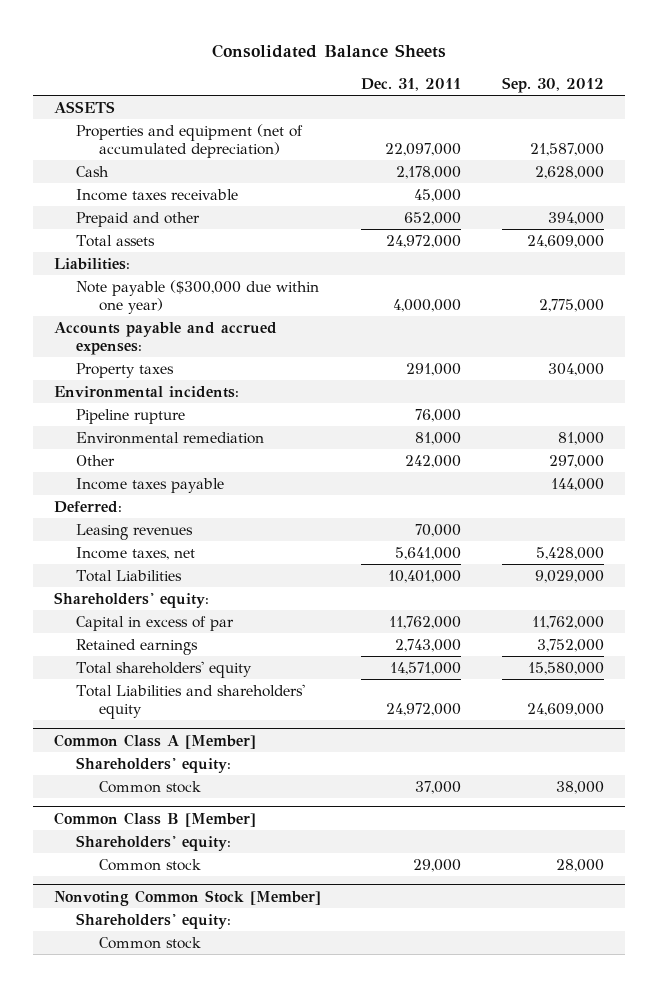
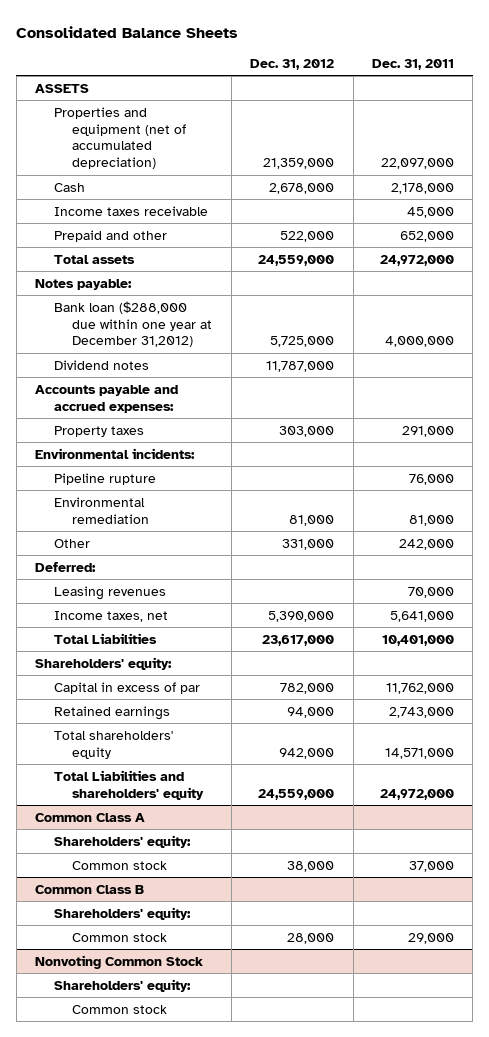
- | Dec. 31, 2011 | Sep. 30, 2012
+ | Dec. 31, 2012 | Dec. 31, 2011
- Liabilities:
- Note payable ($300,000 due within one year) | 4,000,000 | 2,775,000
+ Notes payable:
+ Bank loan ($288,000 due within one year at December 31,2012) | 5,725,000 | 4,000,000
+ Dividend notes | 11,787,000 |
- Income taxes payable | | 144,000
- Common Class A [Member]
+ Common Class A
- Common Class B [Member]
+ Common Class B
- Nonvoting Common Stock [Member]
+ Nonvoting Common Stock

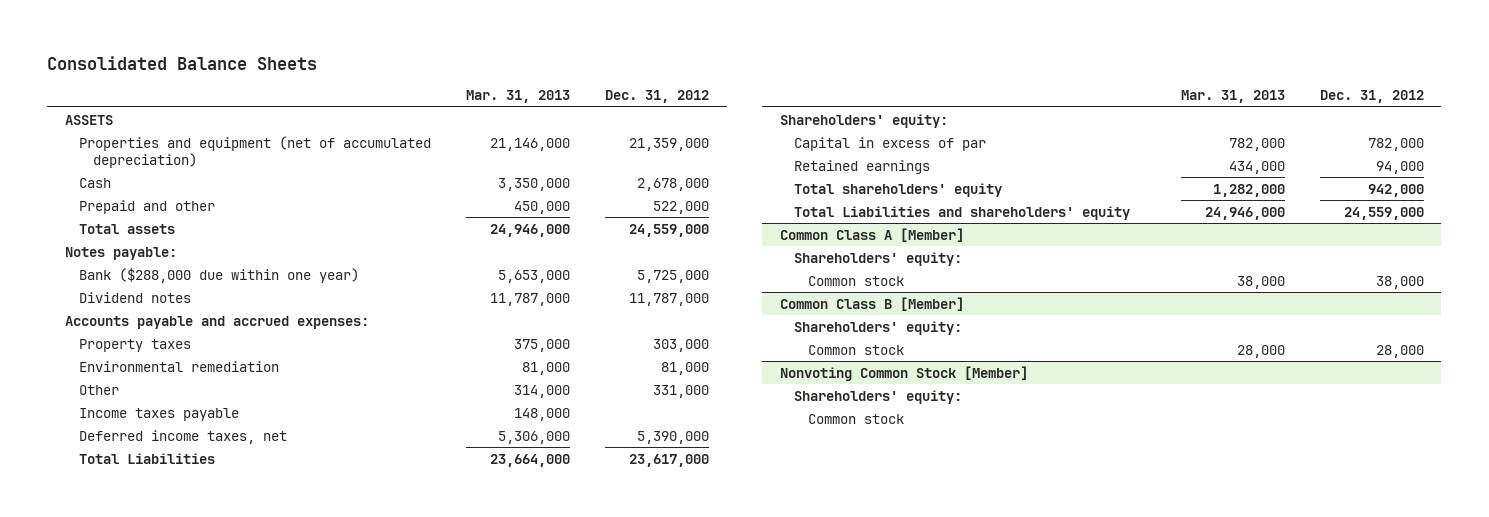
- | Dec. 31, 2012 | Dec. 31, 2011
+ | Mar. 31, 2013 | Dec. 31, 2012
- Income taxes receivable | | 45,000
- Bank loan ($288,000 due within one year at December 31,2012) | 5,725,000 | 4,000,000
+ Bank ($288,000 due within one year) | 5,653,000 | 5,725,000
- Environmental incidents:
- Pipeline rupture | | 76,000
- Deferred:
- Leasing revenues | | 70,000
- Income taxes, net | 5,390,000 | 5,641,000
+ Income taxes payable | 148,000 |
+ Deferred income taxes, net | 5,306,000 | 5,390,000
- Common Class A
+ Common Class A [Member]
- Common Class B
+ Common Class B [Member]
- Nonvoting Common Stock
+ Nonvoting Common Stock [Member]

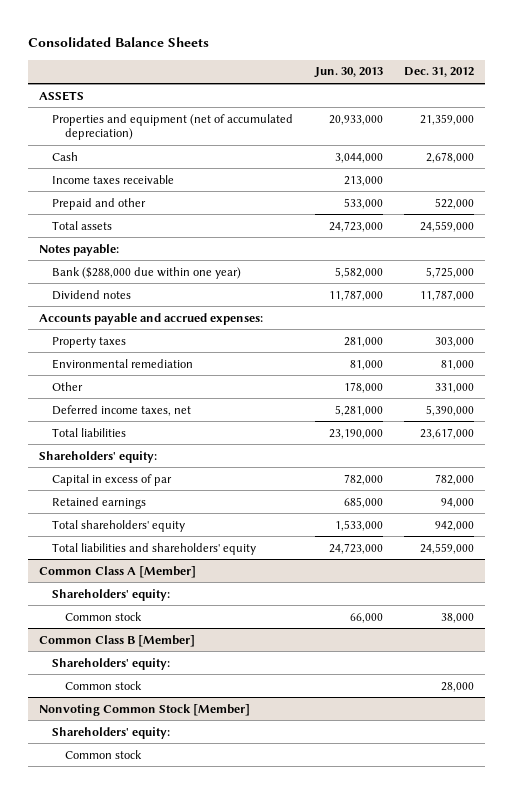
- | Mar. 31, 2013 | Dec. 31, 2012
+ | Jun. 30, 2013 | Dec. 31, 2012
+ Income taxes receivable | 213,000 |
- Income taxes payable | 148,000 |
- Total Liabilities | 23,664,000 | 23,617,000
+ Total liabilities | 23,190,000 | 23,617,000
- Total Liabilities and shareholders' equity | 24,946,000 | 24,559,000
+ Total liabilities and shareholders' equity | 24,723,000 | 24,559,000

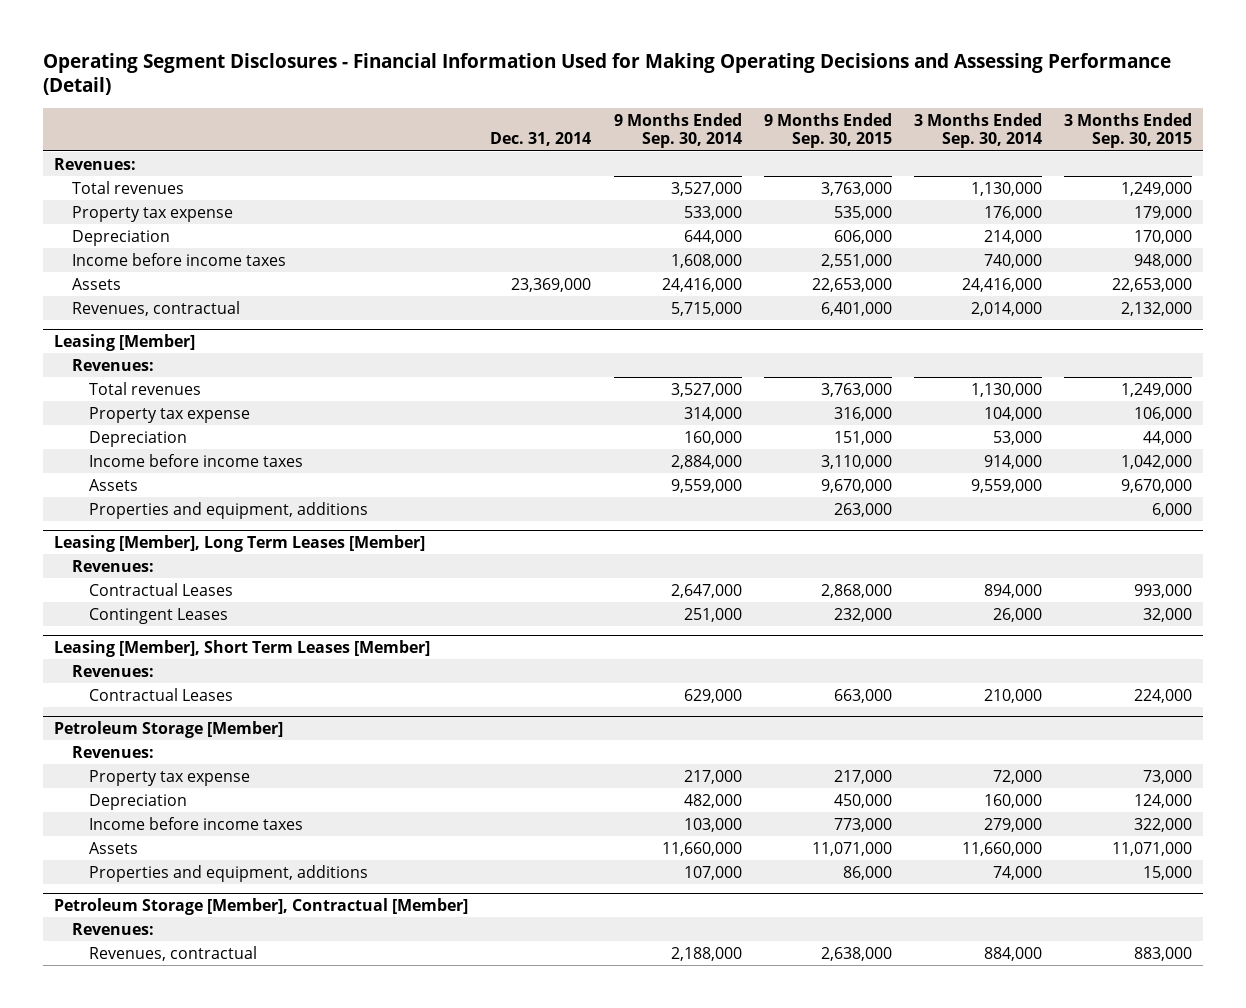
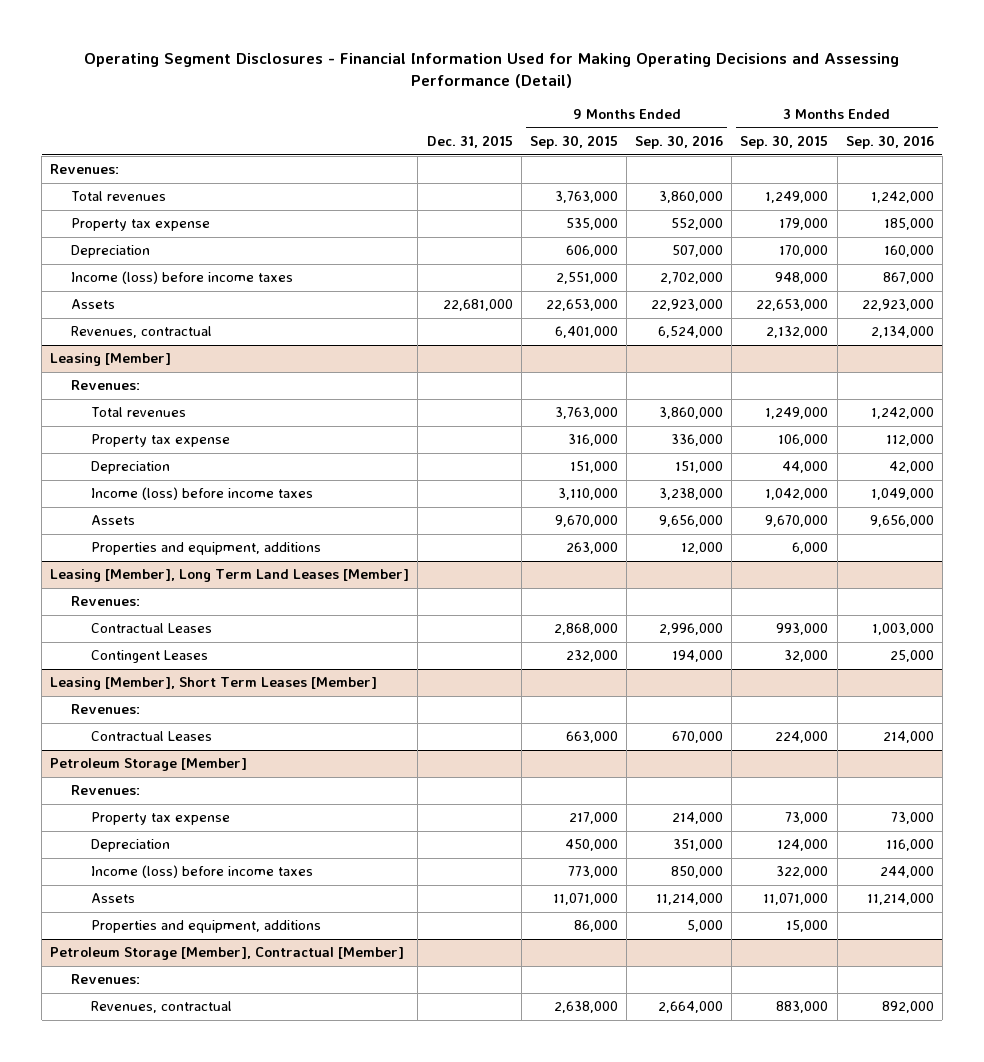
- | Dec. 31, 2014 | 9 Months Ended Sep. 30, 2014 | 9 Months Ended Sep. 30, 2015 | 3 Months Ended Sep. 30, 2014 | 3 Months Ended Sep. 30, 2015
+ | Dec. 31, 2015 | 9 Months Ended Sep. 30, 2015 | 9 Months Ended Sep. 30, 2016 | 3 Months Ended Sep. 30, 2015 | 3 Months Ended Sep. 30, 2016
- Income before income taxes | | 1,608,000 | 2,551,000 | 740,000 | 948,000
+ Income (loss) before income taxes | | 2,551,000 | 2,702,000 | 948,000 | 867,000
@ Leasing [Member]
- Income before income taxes | | 2,884,000 | 3,110,000 | 914,000 | 1,042,000
+ Income (loss) before income taxes | | 3,110,000 | 3,238,000 | 1,042,000 | 1,049,000
- Leasing [Member], Long Term Leases [Member]
+ Leasing [Member], Long Term Land Leases [Member]
@ Petroleum Storage [Member]
- Income before income taxes | | 103,000 | 773,000 | 279,000 | 322,000
+ Income (loss) before income taxes | | 773,000 | 850,000 | 322,000 | 244,000

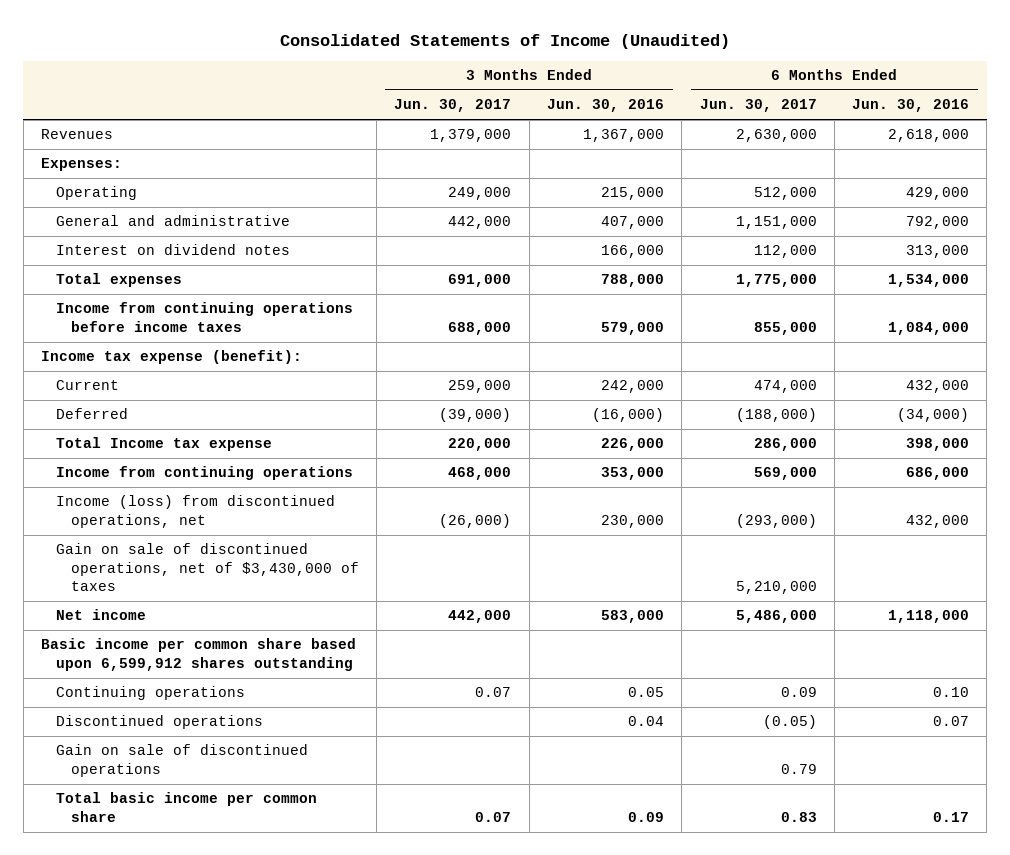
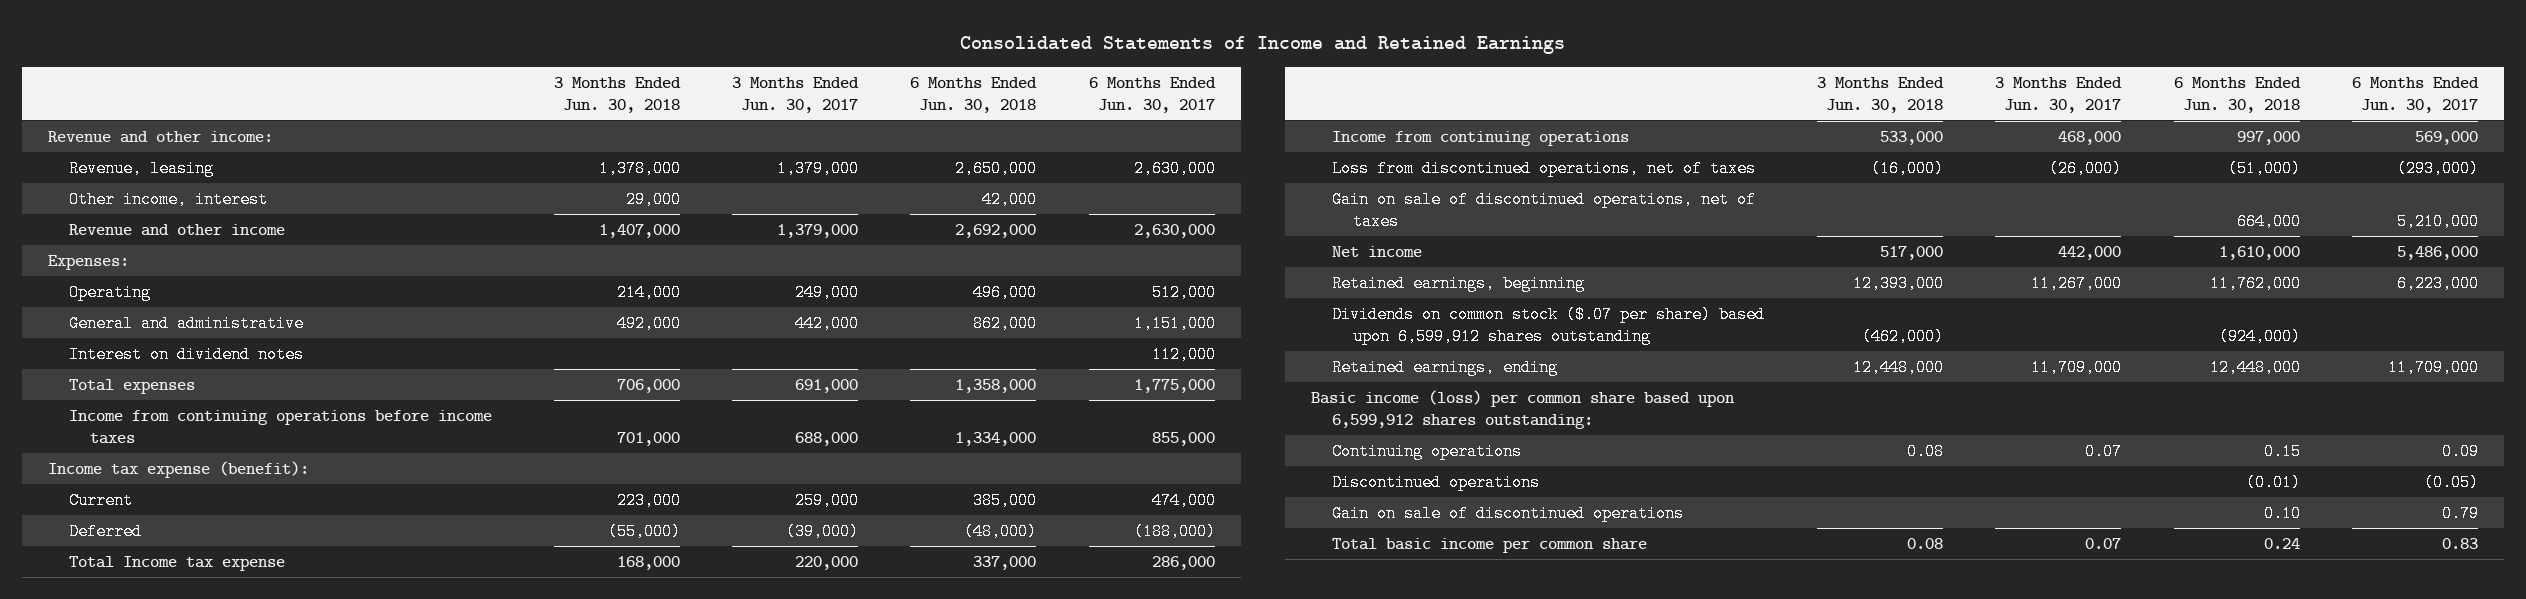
- Consolidated Statements of Income (Unaudited)
+ Consolidated Statements of Income and Retained Earnings
- | 3 Months Ended Jun. 30, 2017 | 3 Months Ended Jun. 30, 2016 | 6 Months Ended Jun. 30, 2017 | 6 Months Ended Jun. 30, 2016
+ | 3 Months Ended Jun. 30, 2018 | 3 Months Ended Jun. 30, 2017 | 6 Months Ended Jun. 30, 2018 | 6 Months Ended Jun. 30, 2017
- Revenues | 1,379,000 | 1,367,000 | 2,630,000 | 2,618,000
+ Revenue and other income:
+ Revenue, leasing | 1,378,000 | 1,379,000 | 2,650,000 | 2,630,000
+ Other income, interest | 29,000 | | 42,000 |
+ Revenue and other income | 1,407,000 | 1,379,000 | 2,692,000 | 2,630,000
- Income (loss) from discontinued operations, net | (26,000) | 230,000 | (293,000) | 432,000
- Gain on sale of discontinued operations, net of $3,430,000 of taxes | | | 5,210,000 |
+ Loss from discontinued operations, net of taxes | (16,000) | (26,000) | (51,000) | (293,000)
+ Gain on sale of discontinued operations, net of taxes | | | 664,000 | 5,210,000
- Basic income per common share based upon 6,599,912 shares outstanding
+ Retained earnings, beginning | 12,393,000 | 11,267,000 | 11,762,000 | 6,223,000
+ Dividends on common stock ($.07 per share) based upon 6,599,912 shares outstanding | (462,000) | | (924,000) |
+ Retained earnings, ending | 12,448,000 | 11,709,000 | 12,448,000 | 11,709,000
+ Basic income (loss) per common share based upon 6,599,912 shares outstanding:

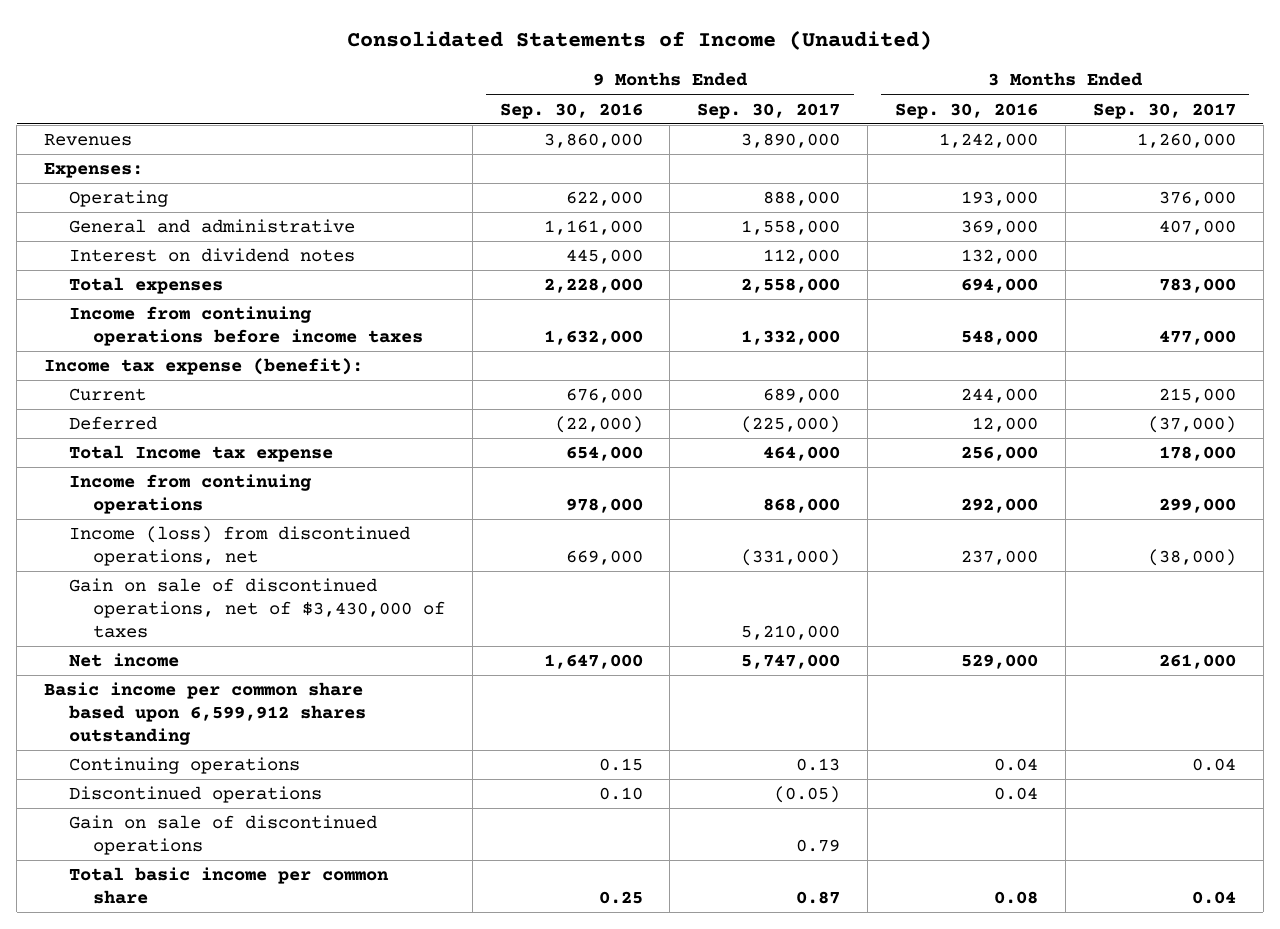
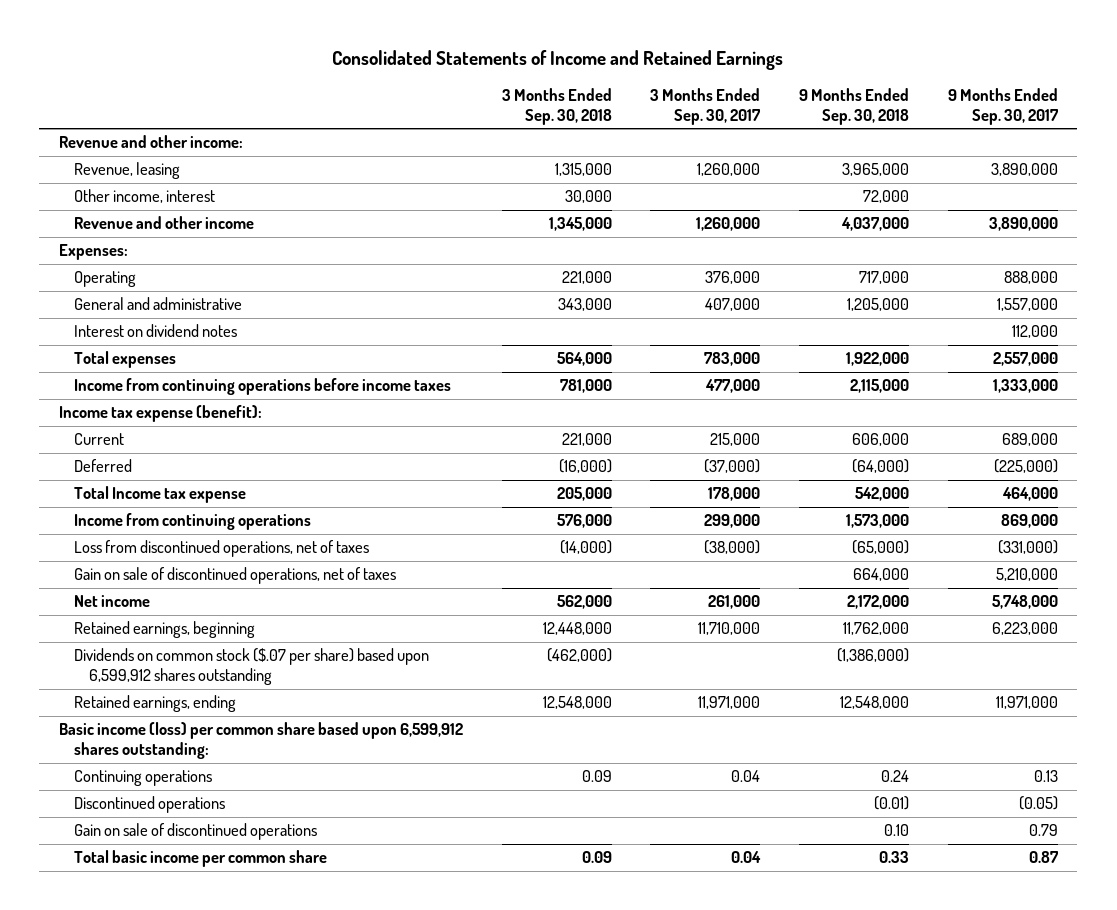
- Consolidated Statements of Income (Unaudited)
+ Consolidated Statements of Income and Retained Earnings
- | 9 Months Ended Sep. 30, 2016 | 9 Months Ended Sep. 30, 2017 | 3 Months Ended Sep. 30, 2016 | 3 Months Ended Sep. 30, 2017
+ | 3 Months Ended Sep. 30, 2018 | 3 Months Ended Sep. 30, 2017 | 9 Months Ended Sep. 30, 2018 | 9 Months Ended Sep. 30, 2017
- Revenues | 3,860,000 | 3,890,000 | 1,242,000 | 1,260,000
+ Revenue and other income:
+ Revenue, leasing | 1,315,000 | 1,260,000 | 3,965,000 | 3,890,000
+ Other income, interest | 30,000 | | 72,000 |
+ Revenue and other income | 1,345,000 | 1,260,000 | 4,037,000 | 3,890,000
- General and administrative | 1,161,000 | 1,558,000 | 369,000 | 407,000
+ General and administrative | 343,000 | 407,000 | 1,205,000 | 1,557,000
- Total expenses | 2,228,000 | 2,558,000 | 694,000 | 783,000
- Income from continuing operations before income taxes | 1,632,000 | 1,332,000 | 548,000 | 477,000
+ Total expenses | 564,000 | 783,000 | 1,922,000 | 2,557,000
+ Income from continuing operations before income taxes | 781,000 | 477,000 | 2,115,000 | 1,333,000
- Income from continuing operations | 978,000 | 868,000 | 292,000 | 299,000
- Income (loss) from discontinued operations, net | 669,000 | (331,000) | 237,000 | (38,000)
- Gain on sale of discontinued operations, net of $3,430,000 of taxes | | 5,210,000 | |
- Net income | 1,647,000 | 5,747,000 | 529,000 | 261,000
- Basic income per common share based upon 6,599,912 shares outstanding
+ Income from continuing operations | 576,000 | 299,000 | 1,573,000 | 869,000
+ Loss from discontinued operations, net of taxes | (14,000) | (38,000) | (65,000) | (331,000)
+ Gain on sale of discontinued operations, net of taxes | | | 664,000 | 5,210,000
+ Net income | 562,000 | 261,000 | 2,172,000 | 5,748,000
+ Retained earnings, beginning | 12,448,000 | 11,710,000 | 11,762,000 | 6,223,000
+ Dividends on common stock ($.07 per share) based upon 6,599,912 shares outstanding | (462,000) | | (1,386,000) |
+ Retained earnings, ending | 12,548,000 | 11,971,000 | 12,548,000 | 11,971,000
+ Basic income (loss) per common share based upon 6,599,912 shares outstanding:

